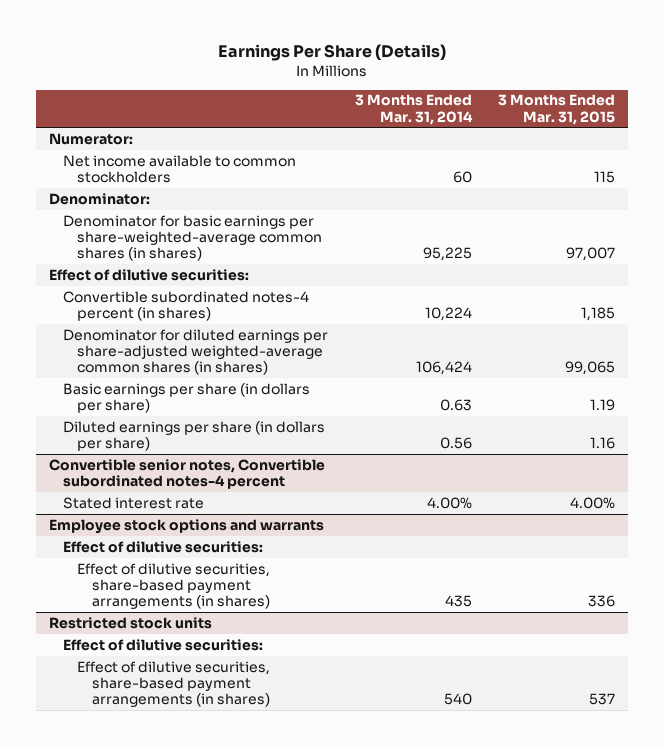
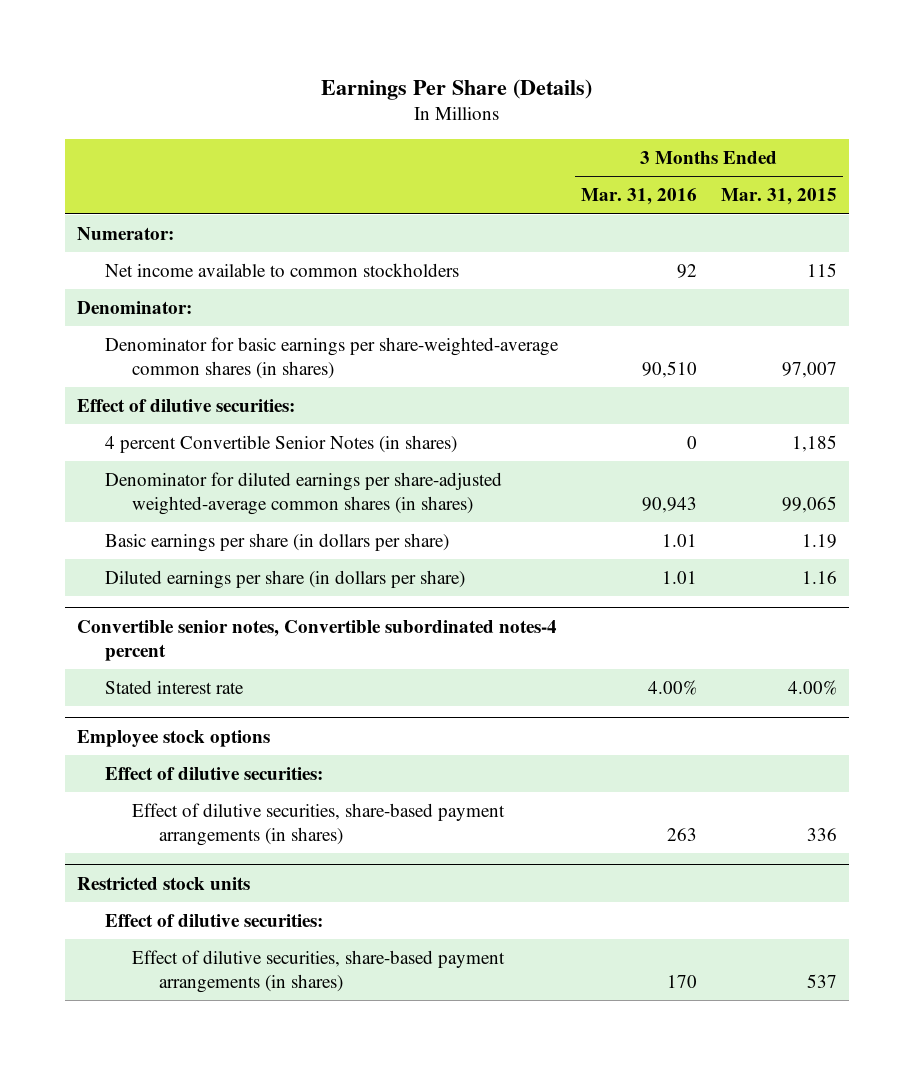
- | 3 Months Ended Mar. 31, 2014 | 3 Months Ended Mar. 31, 2015
+ | 3 Months Ended Mar. 31, 2016 | 3 Months Ended Mar. 31, 2015
- Convertible subordinated notes-4 percent (in shares) | 10,224 | 1,185
+ 4 percent Convertible Senior Notes (in shares) | 0 | 1,185
- Employee stock options and warrants
+ Employee stock options

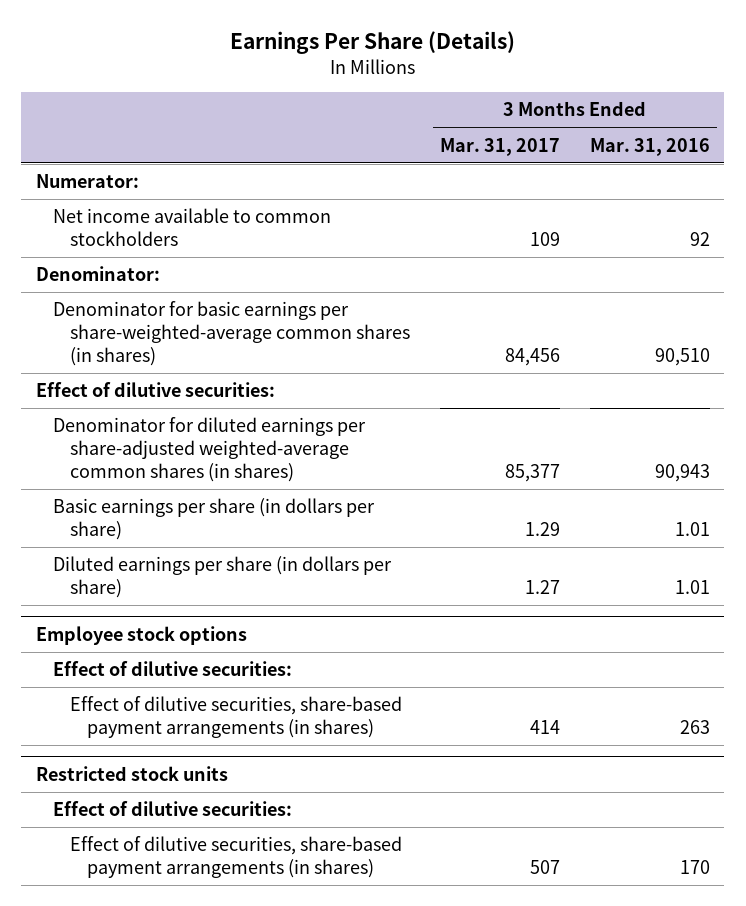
- | 3 Months Ended Mar. 31, 2016 | 3 Months Ended Mar. 31, 2015
+ | 3 Months Ended Mar. 31, 2017 | 3 Months Ended Mar. 31, 2016
- 4 percent Convertible Senior Notes (in shares) | 0 | 1,185
- Convertible senior notes, Convertible subordinated notes-4 percent
- Stated interest rate | 4.00% | 4.00%

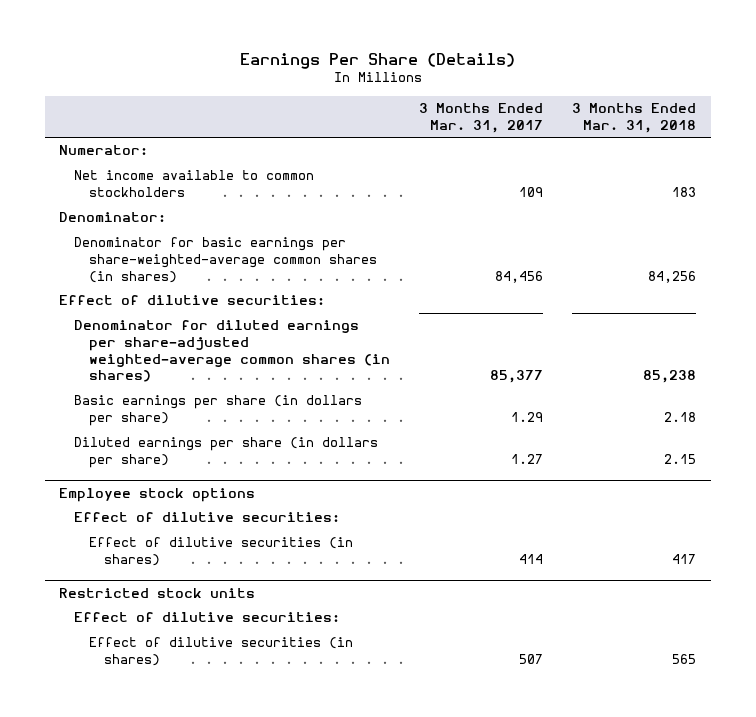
- | 3 Months Ended Mar. 31, 2017 | 3 Months Ended Mar. 31, 2016
+ | 3 Months Ended Mar. 31, 2017 | 3 Months Ended Mar. 31, 2018
@ Employee stock options
- Effect of dilutive securities, share-based payment arrangements (in shares) | 414 | 263
+ Effect of dilutive securities (in shares) | 414 | 417
@ Restricted stock units
- Effect of dilutive securities, share-based payment arrangements (in shares) | 507 | 170
+ Effect of dilutive securities (in shares) | 507 | 565

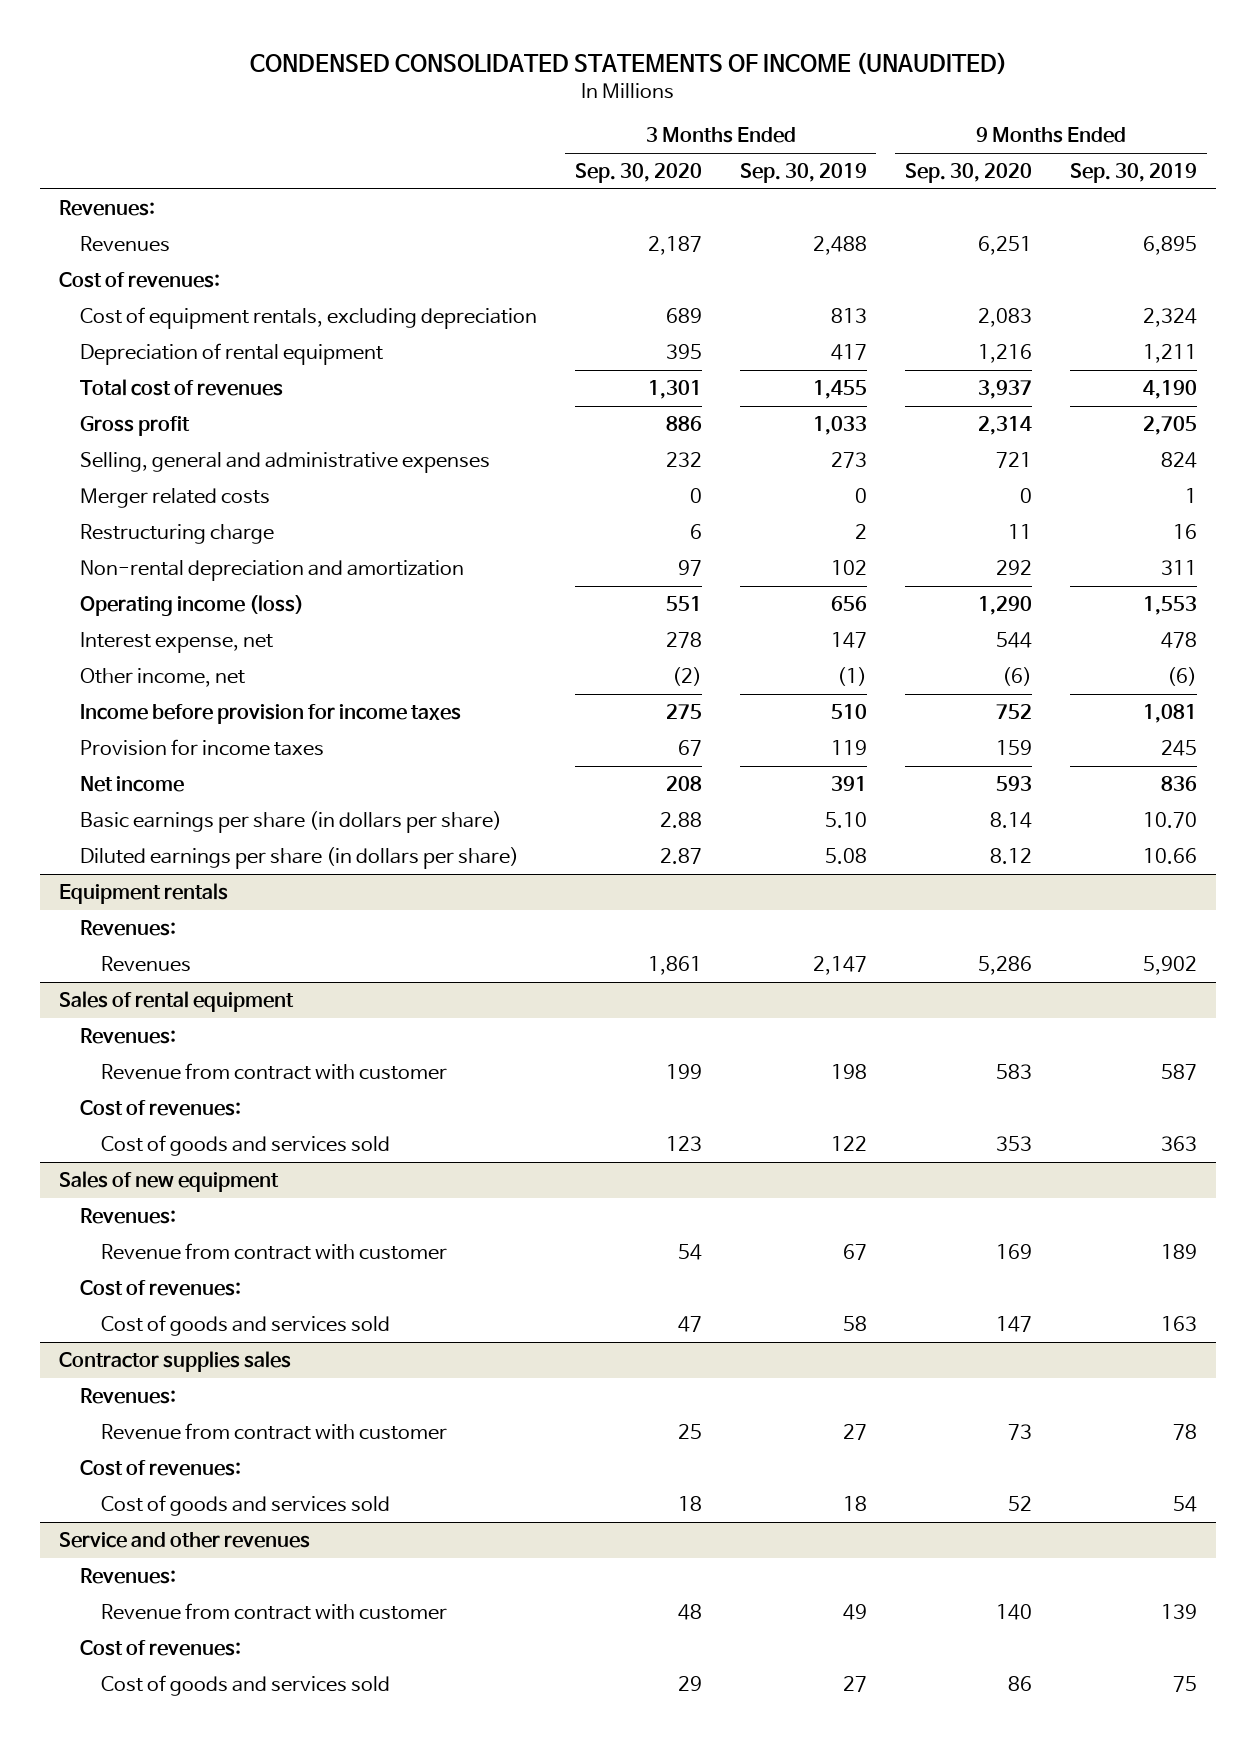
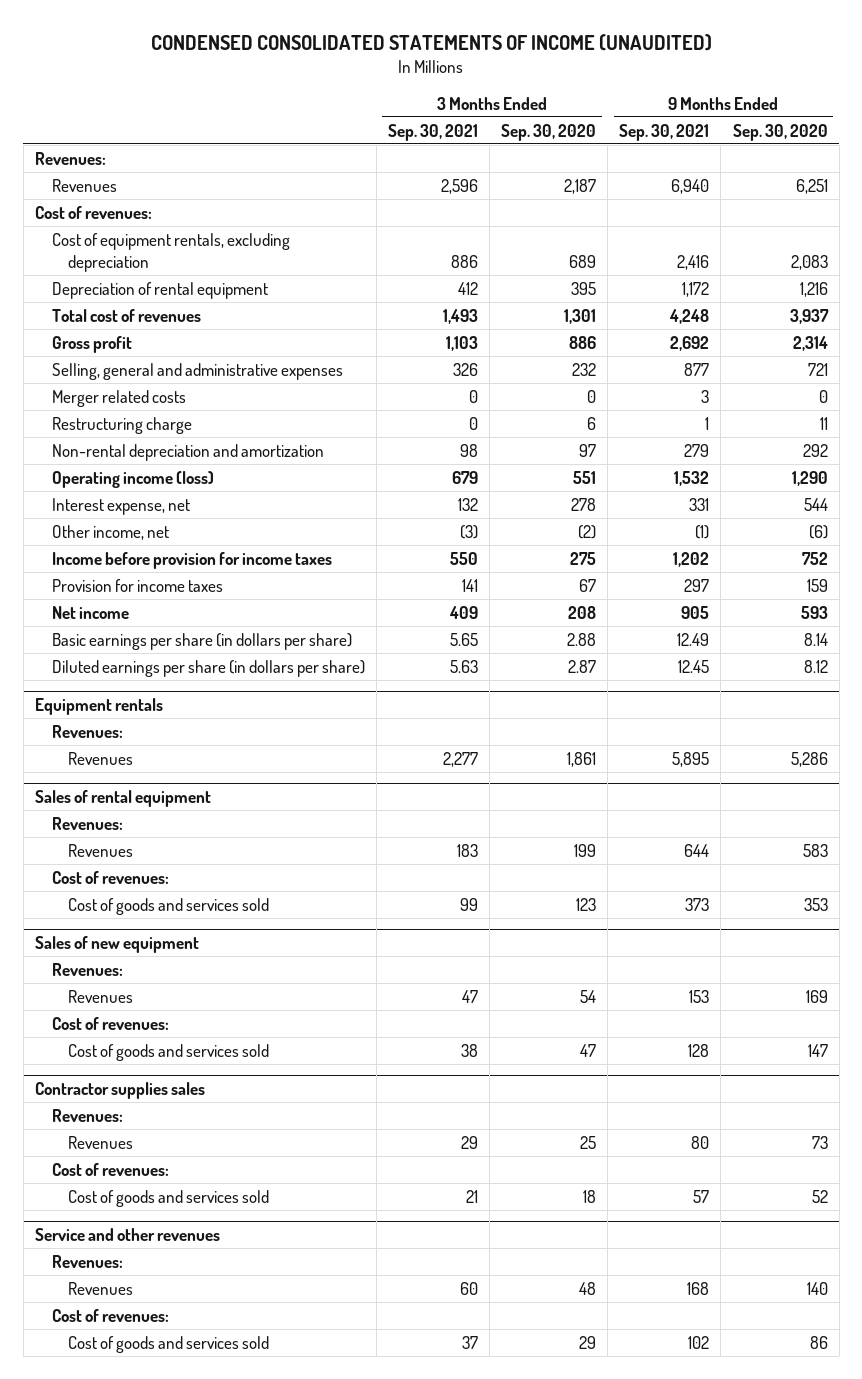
- | 3 Months Ended Sep. 30, 2020 | 3 Months Ended Sep. 30, 2019 | 9 Months Ended Sep. 30, 2020 | 9 Months Ended Sep. 30, 2019
+ | 3 Months Ended Sep. 30, 2021 | 3 Months Ended Sep. 30, 2020 | 9 Months Ended Sep. 30, 2021 | 9 Months Ended Sep. 30, 2020
@ Sales of rental equipment
- Revenue from contract with customer | 199 | 198 | 583 | 587
+ Revenues | 183 | 199 | 644 | 583
@ Sales of new equipment
- Revenue from contract with customer | 54 | 67 | 169 | 189
+ Revenues | 47 | 54 | 153 | 169
@ Contractor supplies sales
- Revenue from contract with customer | 25 | 27 | 73 | 78
+ Revenues | 29 | 25 | 80 | 73
@ Service and other revenues
- Revenue from contract with customer | 48 | 49 | 140 | 139
+ Revenues | 60 | 48 | 168 | 140

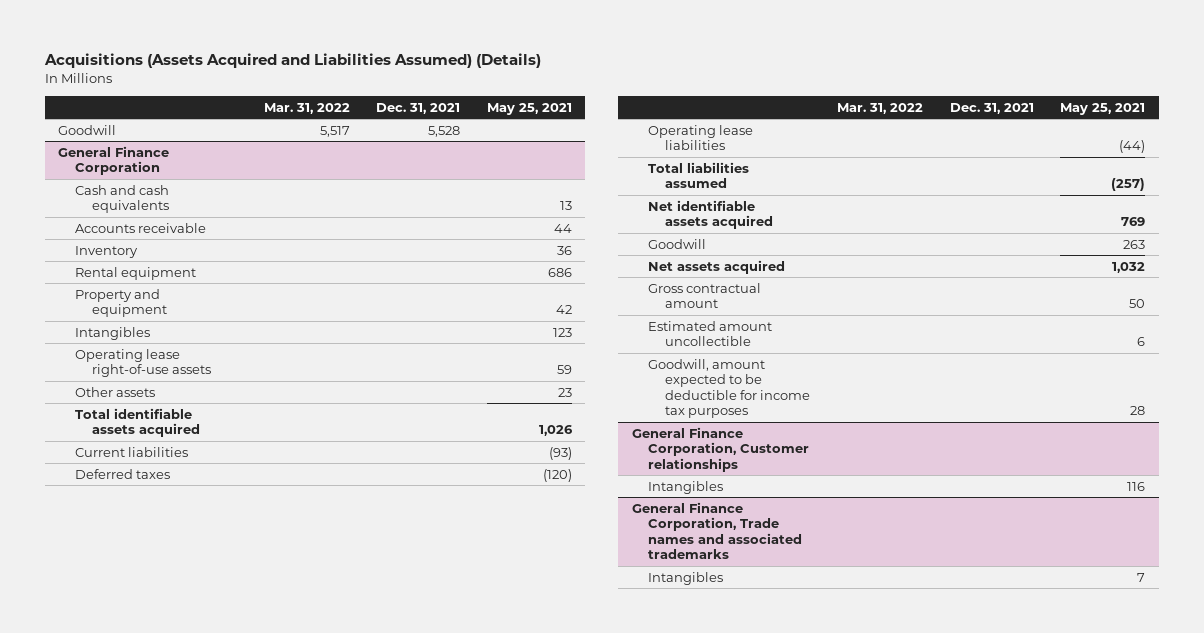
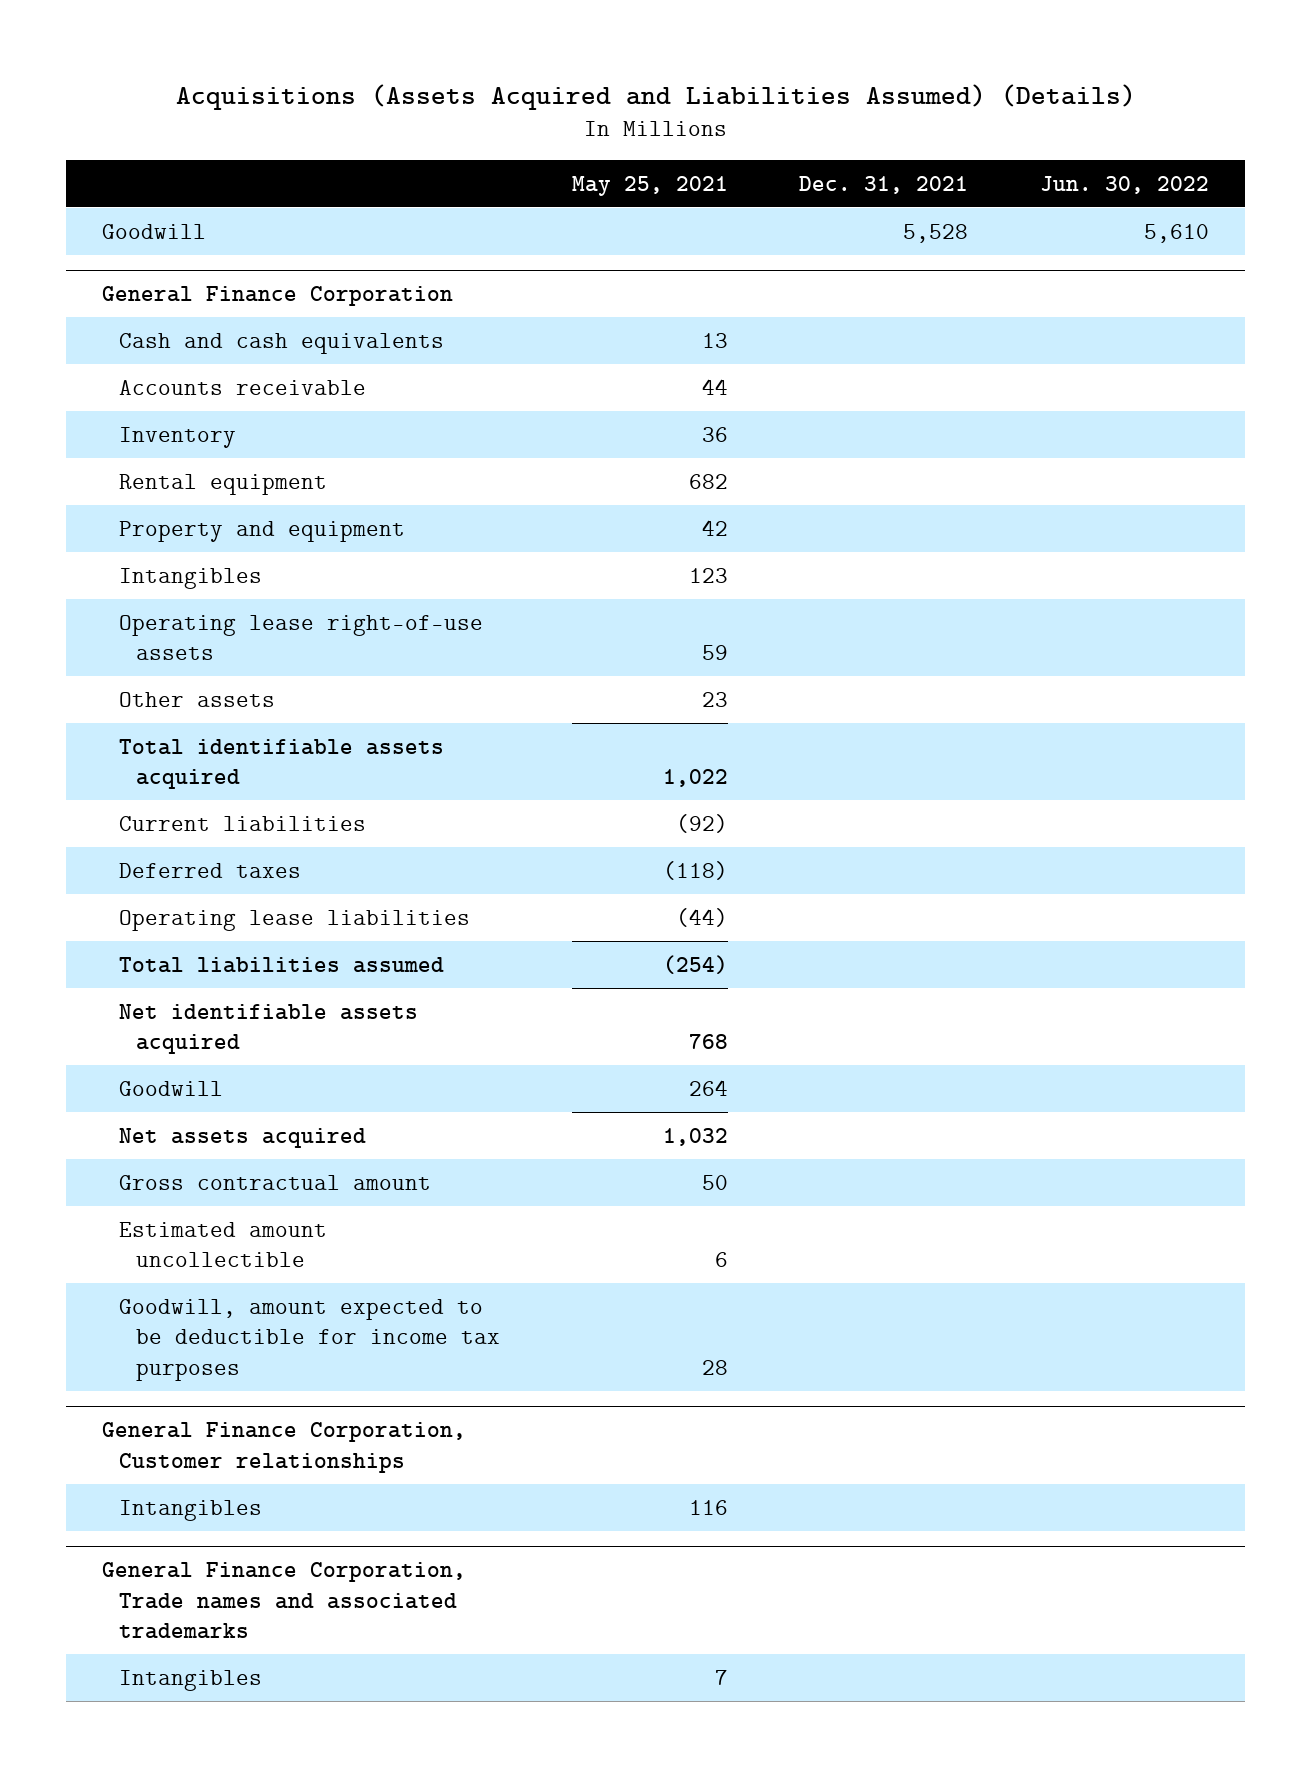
- | Mar. 31, 2022 | Dec. 31, 2021 | May 25, 2021
+ | May 25, 2021 | Dec. 31, 2021 | Jun. 30, 2022
@ General Finance Corporation
- Rental equipment | | | 686
+ Rental equipment | 682 | |
- Total identifiable assets acquired | | | 1,026
- Current liabilities | | | (93)
- Deferred taxes | | | (120)
+ Total identifiable assets acquired | 1,022 | |
+ Current liabilities | (92) | |
+ Deferred taxes | (118) | |
- Total liabilities assumed | | | (257)
- Net identifiable assets acquired | | | 769
- Goodwill | | | 263
+ Total liabilities assumed | (254) | |
+ Net identifiable assets acquired | 768 | |
+ Goodwill | 264 | |

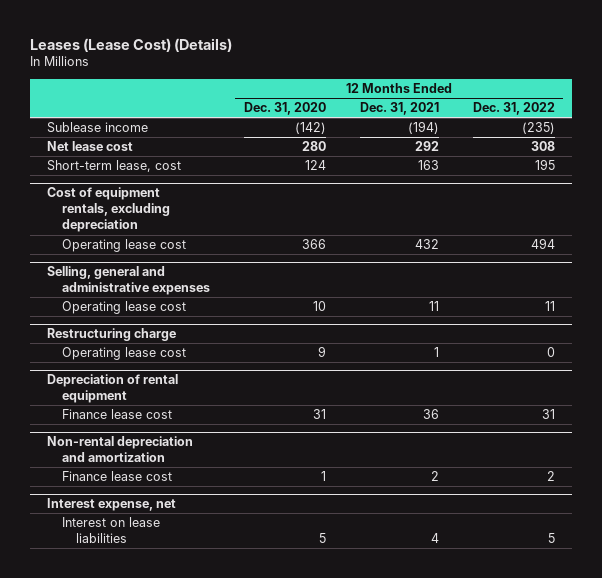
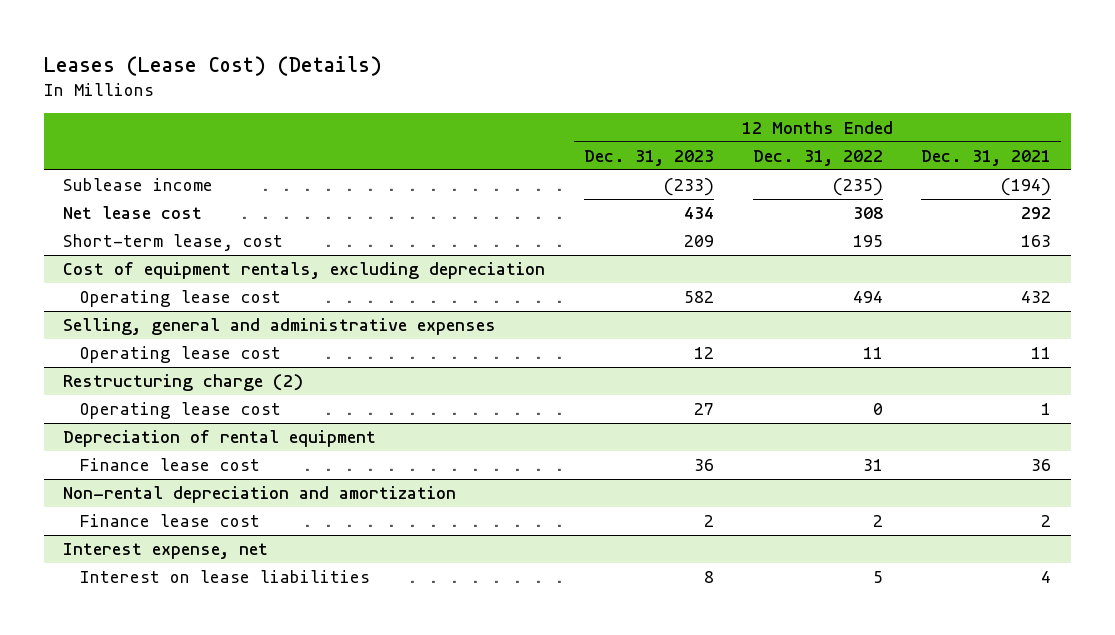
- | 12 Months Ended Dec. 31, 2020 | 12 Months Ended Dec. 31, 2021 | 12 Months Ended Dec. 31, 2022
+ | 12 Months Ended Dec. 31, 2023 | 12 Months Ended Dec. 31, 2022 | 12 Months Ended Dec. 31, 2021
- Restructuring charge
+ Restructuring charge (2)

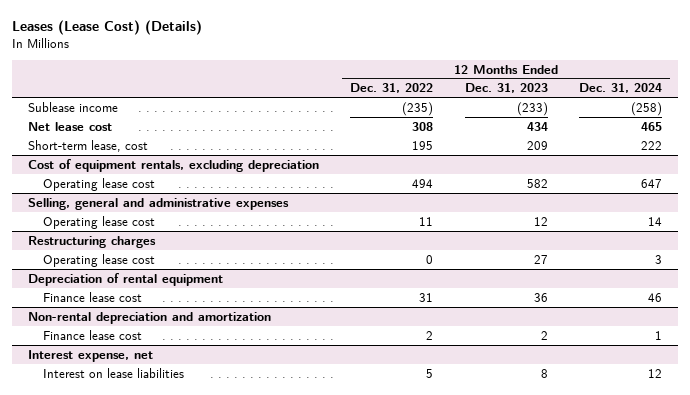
- | 12 Months Ended Dec. 31, 2023 | 12 Months Ended Dec. 31, 2022 | 12 Months Ended Dec. 31, 2021
+ | 12 Months Ended Dec. 31, 2022 | 12 Months Ended Dec. 31, 2023 | 12 Months Ended Dec. 31, 2024
- Restructuring charge (2)
+ Restructuring charges

